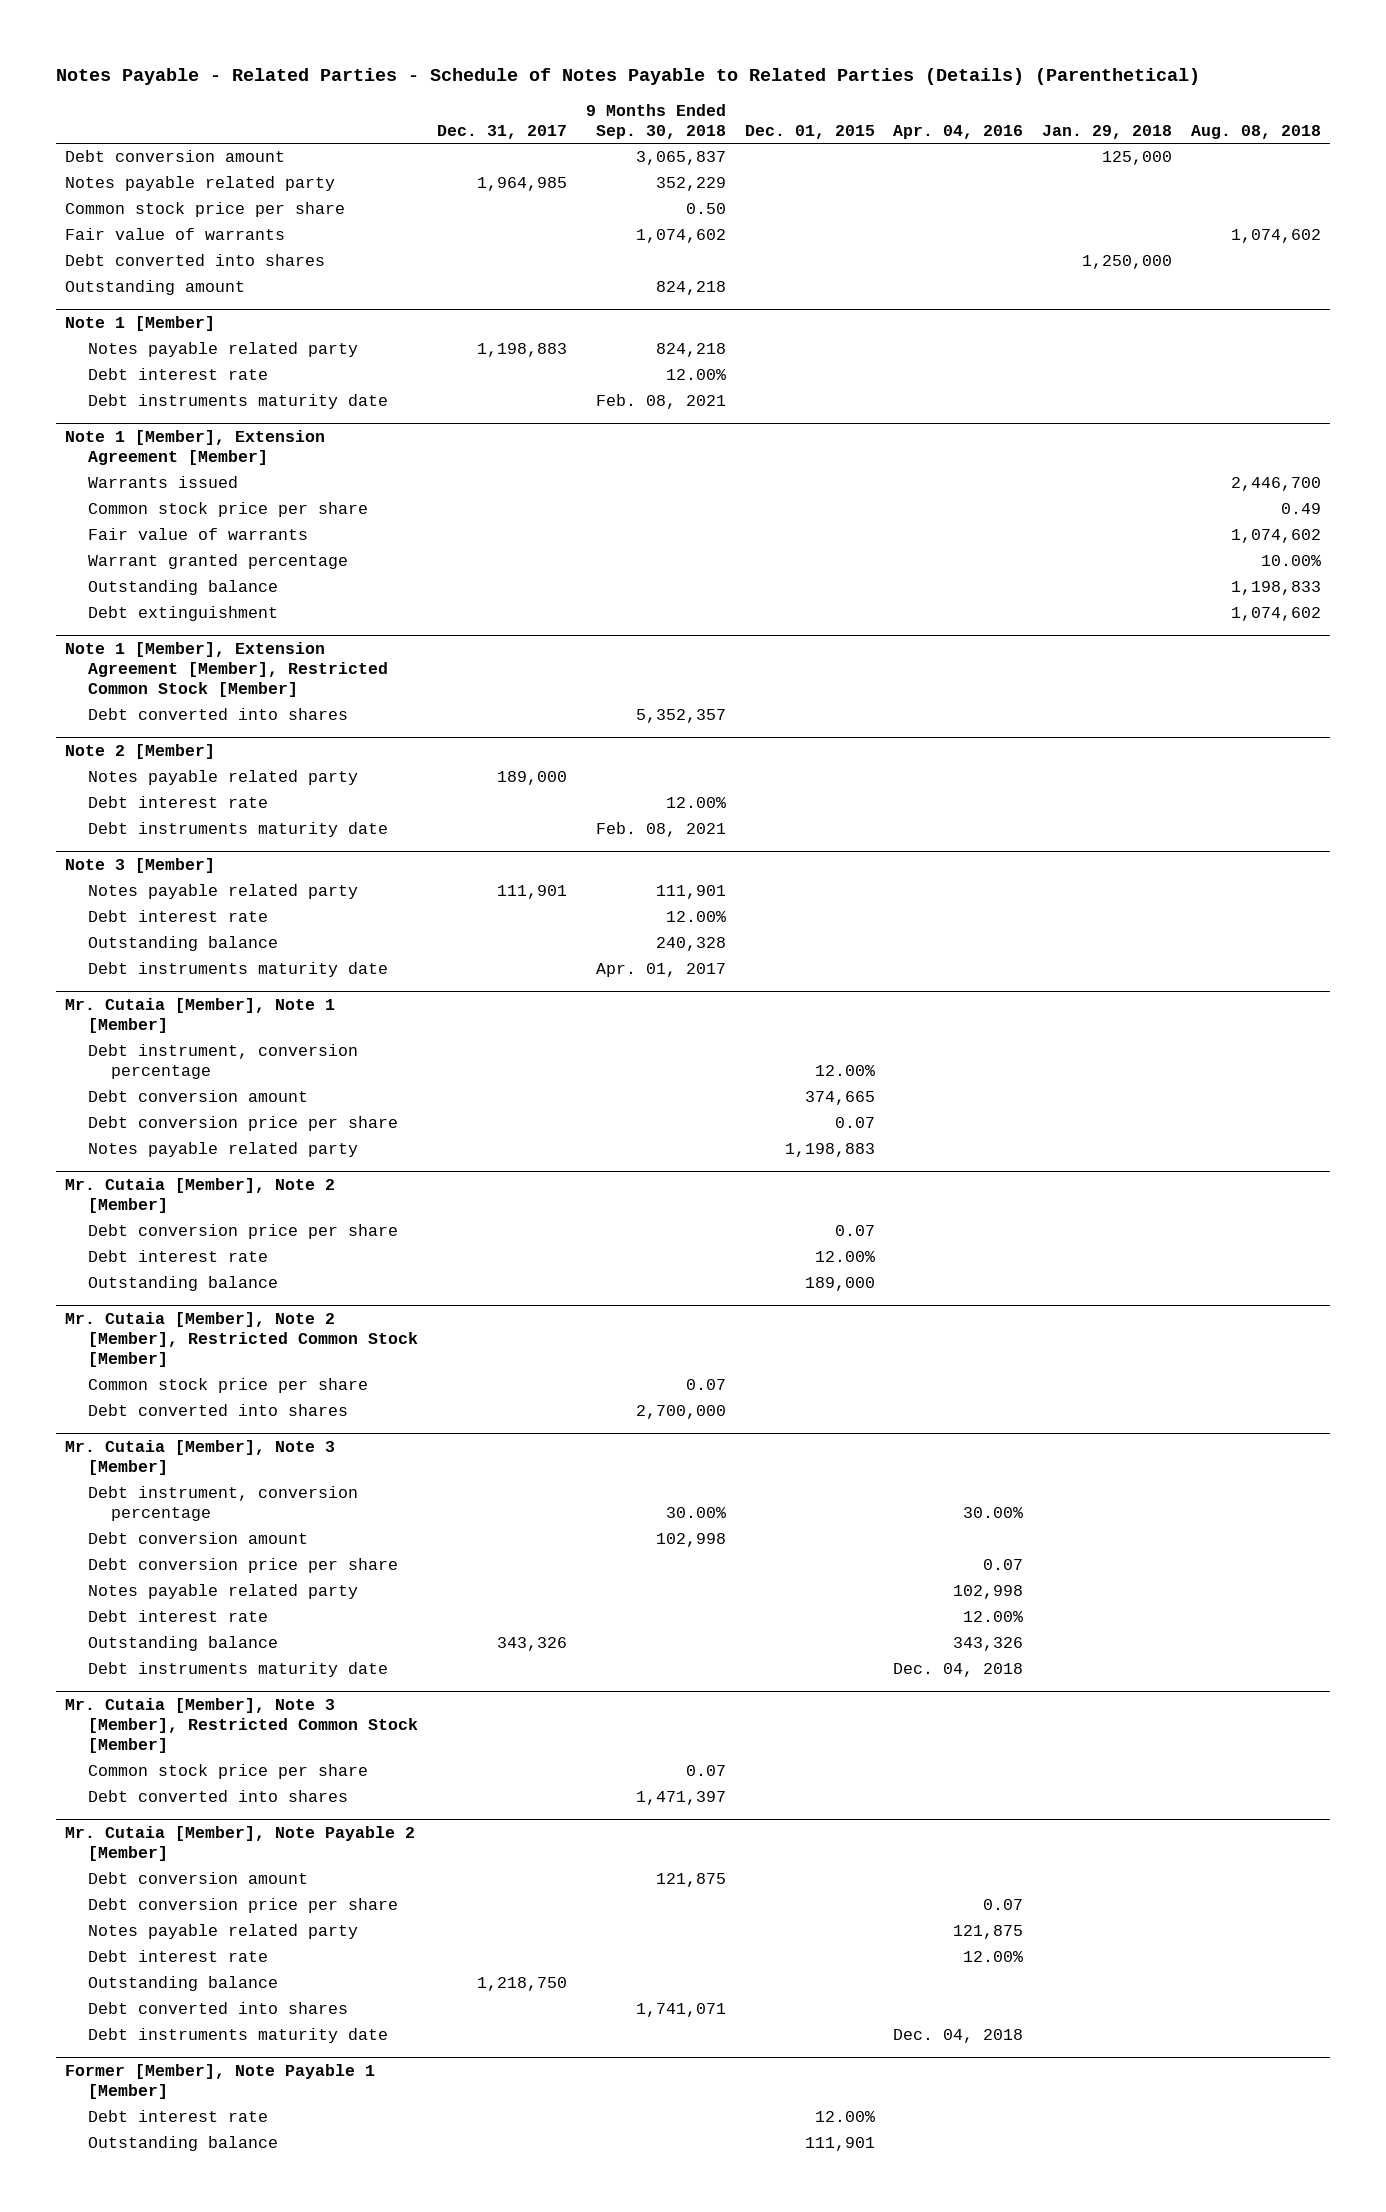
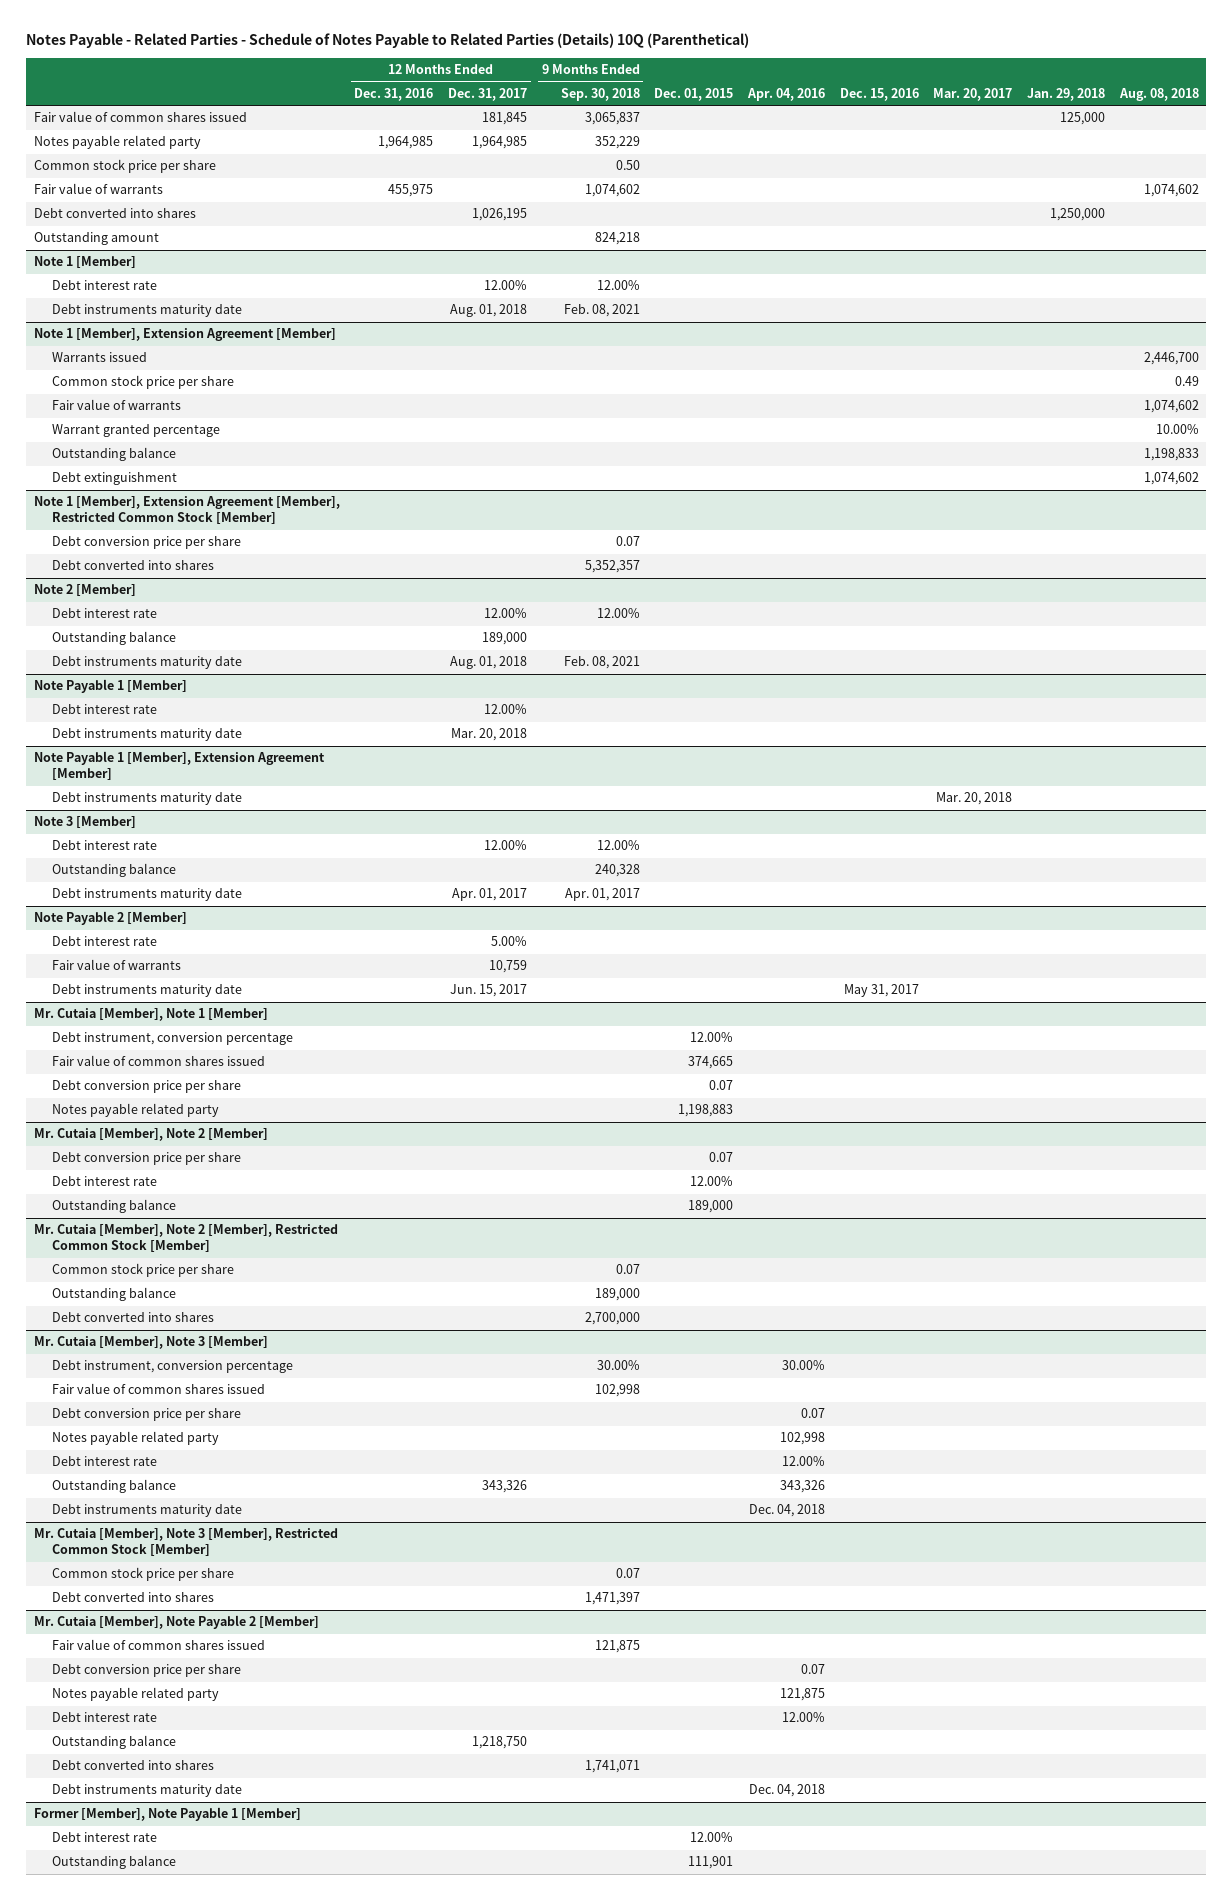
- Notes Payable - Related Parties - Schedule of Notes Payable to Related Parties (Details) (Parenthetical)
+ Notes Payable - Related Parties - Schedule of Notes Payable to Related Parties (Details) 10Q (Parenthetical)
- | Dec. 31, 2017 | 9 Months Ended Sep. 30, 2018 | Dec. 01, 2015 | Apr. 04, 2016 | Jan. 29, 2018 | Aug. 08, 2018
+ | 12 Months Ended Dec. 31, 2016 | 12 Months Ended Dec. 31, 2017 | 9 Months Ended Sep. 30, 2018 | Dec. 01, 2015 | Apr. 04, 2016 | Dec. 15, 2016 | Mar. 20, 2017 | Jan. 29, 2018 | Aug. 08, 2018
- Debt conversion amount | | 3,065,837 | | | 125,000 |
+ Fair value of common shares issued | | 181,845 | 3,065,837 | | | | | 125,000 |
@ Note 1 [Member]
- Notes payable related party | 1,198,883 | 824,218 | | | |
@ Note 1 [Member], Extension Agreement [Member], Restricted Common Stock [Member]
+ Debt conversion price per share | | | 0.07 | | | | | |
@ Note 2 [Member]
- Notes payable related party | 189,000 | | | | |
+ Outstanding balance | | 189,000 | | | | | | |
+ Note Payable 1 [Member]
+ Debt interest rate | | 12.00% | | | | | | |
+ Debt instruments maturity date | | Mar. 20, 2018 | | | | | | |
+ Note Payable 1 [Member], Extension Agreement [Member]
+ Debt instruments maturity date | | | | | | | Mar. 20, 2018 | |
@ Note 3 [Member]
- Notes payable related party | 111,901 | 111,901 | | | |
+ Note Payable 2 [Member]
+ Debt interest rate | | 5.00% | | | | | | |
+ Fair value of warrants | | 10,759 | | | | | | |
+ Debt instruments maturity date | | Jun. 15, 2017 | | | | May 31, 2017 | | |
@ Mr. Cutaia [Member], Note 1 [Member]
- Debt conversion amount | | | 374,665 | | |
+ Fair value of common shares issued | | | | 374,665 | | | | |
@ Mr. Cutaia [Member], Note 2 [Member], Restricted Common Stock [Member]
+ Outstanding balance | | | 189,000 | | | | | |
@ Mr. Cutaia [Member], Note 3 [Member]
- Debt conversion amount | | 102,998 | | | |
+ Fair value of common shares issued | | | 102,998 | | | | | |
@ Mr. Cutaia [Member], Note Payable 2 [Member]
- Debt conversion amount | | 121,875 | | | |
+ Fair value of common shares issued | | | 121,875 | | | | | |

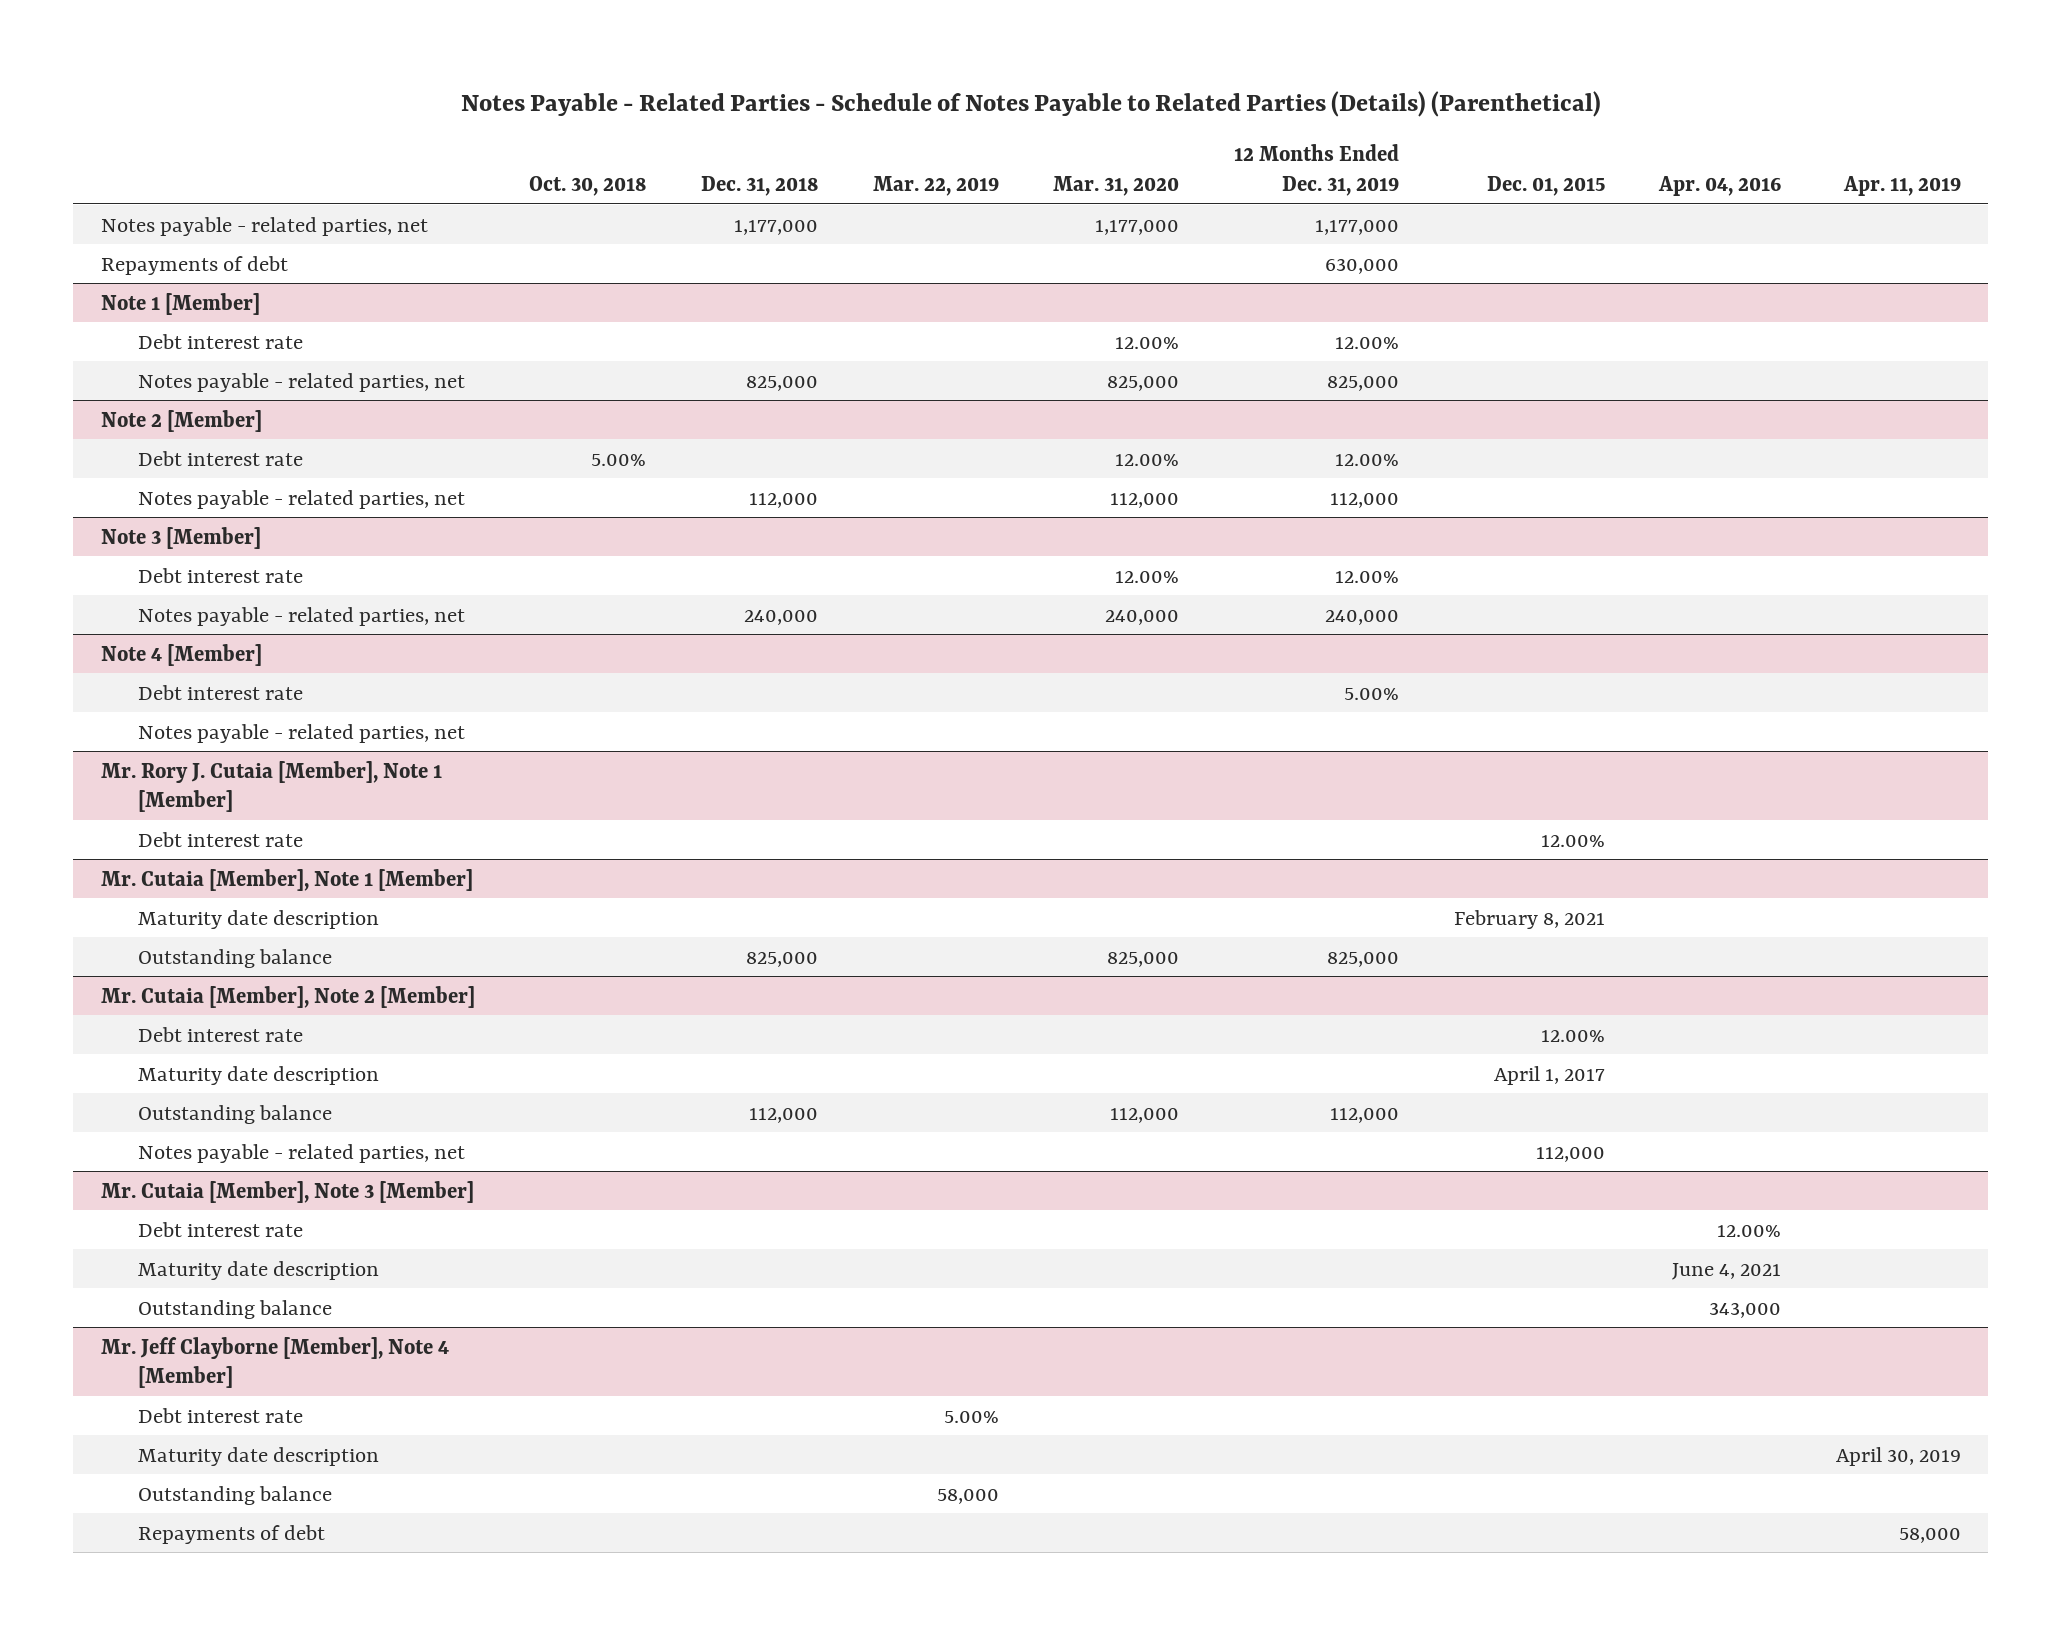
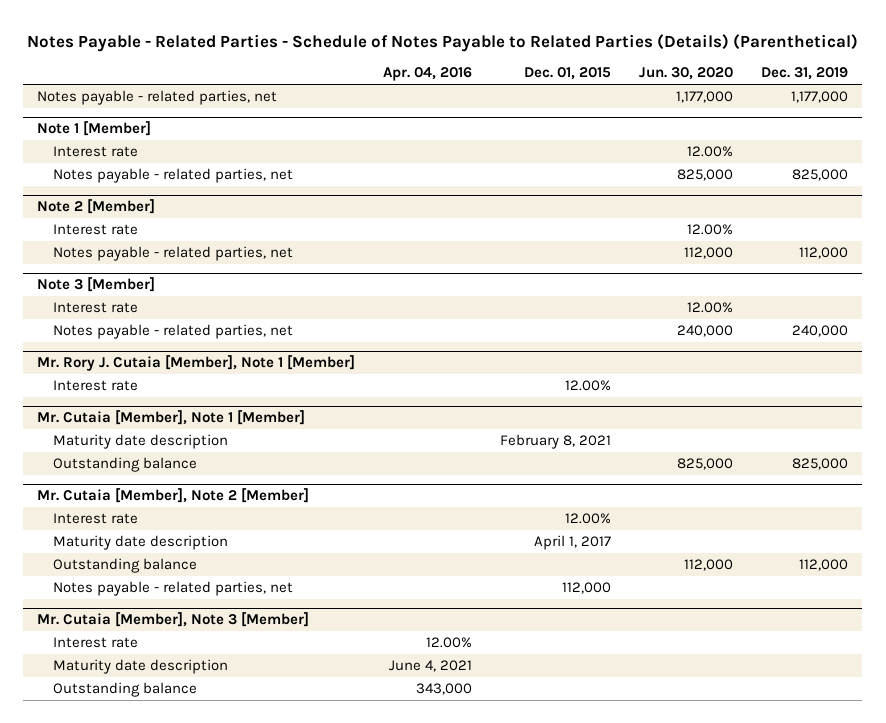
- | Oct. 30, 2018 | Dec. 31, 2018 | Mar. 22, 2019 | Mar. 31, 2020 | 12 Months Ended Dec. 31, 2019 | Dec. 01, 2015 | Apr. 04, 2016 | Apr. 11, 2019
+ | Apr. 04, 2016 | Dec. 01, 2015 | Jun. 30, 2020 | Dec. 31, 2019
- Repayments of debt | | | | | 630,000 | | |
@ Note 1 [Member]
- Debt interest rate | | | | 12.00% | 12.00% | | |
+ Interest rate | | | 12.00% |
@ Note 2 [Member]
- Debt interest rate | 5.00% | | | 12.00% | 12.00% | | |
+ Interest rate | | | 12.00% |
@ Note 3 [Member]
- Debt interest rate | | | | 12.00% | 12.00% | | |
+ Interest rate | | | 12.00% |
- Note 4 [Member]
- Debt interest rate | | | | | 5.00% | | |
- Notes payable - related parties, net
@ Mr. Rory J. Cutaia [Member], Note 1 [Member]
- Debt interest rate | | | | | | 12.00% | |
+ Interest rate | | 12.00% | |
@ Mr. Cutaia [Member], Note 2 [Member]
- Debt interest rate | | | | | | 12.00% | |
+ Interest rate | | 12.00% | |
@ Mr. Cutaia [Member], Note 3 [Member]
- Debt interest rate | | | | | | | 12.00% |
+ Interest rate | 12.00% | | |
- Mr. Jeff Clayborne [Member], Note 4 [Member]
- Debt interest rate | | | 5.00% | | | | |
- Maturity date description | | | | | | | | April 30, 2019
- Outstanding balance | | | 58,000 | | | | |
- Repayments of debt | | | | | | | | 58,000

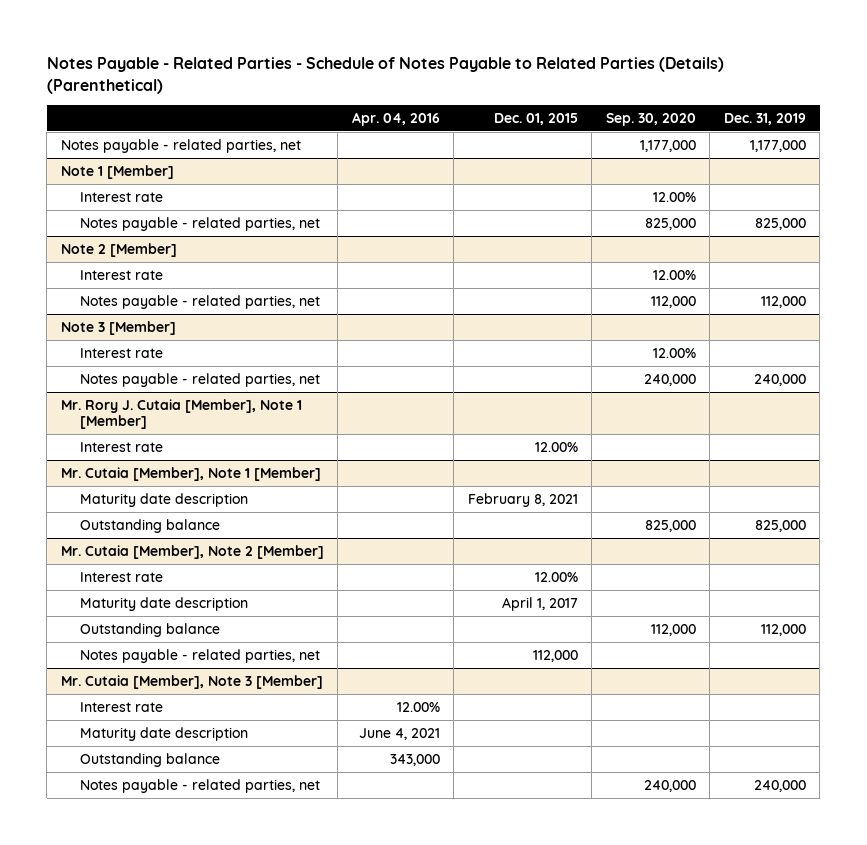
- | Apr. 04, 2016 | Dec. 01, 2015 | Jun. 30, 2020 | Dec. 31, 2019
+ | Apr. 04, 2016 | Dec. 01, 2015 | Sep. 30, 2020 | Dec. 31, 2019
@ Mr. Cutaia [Member], Note 3 [Member]
+ Notes payable - related parties, net | | | 240,000 | 240,000

